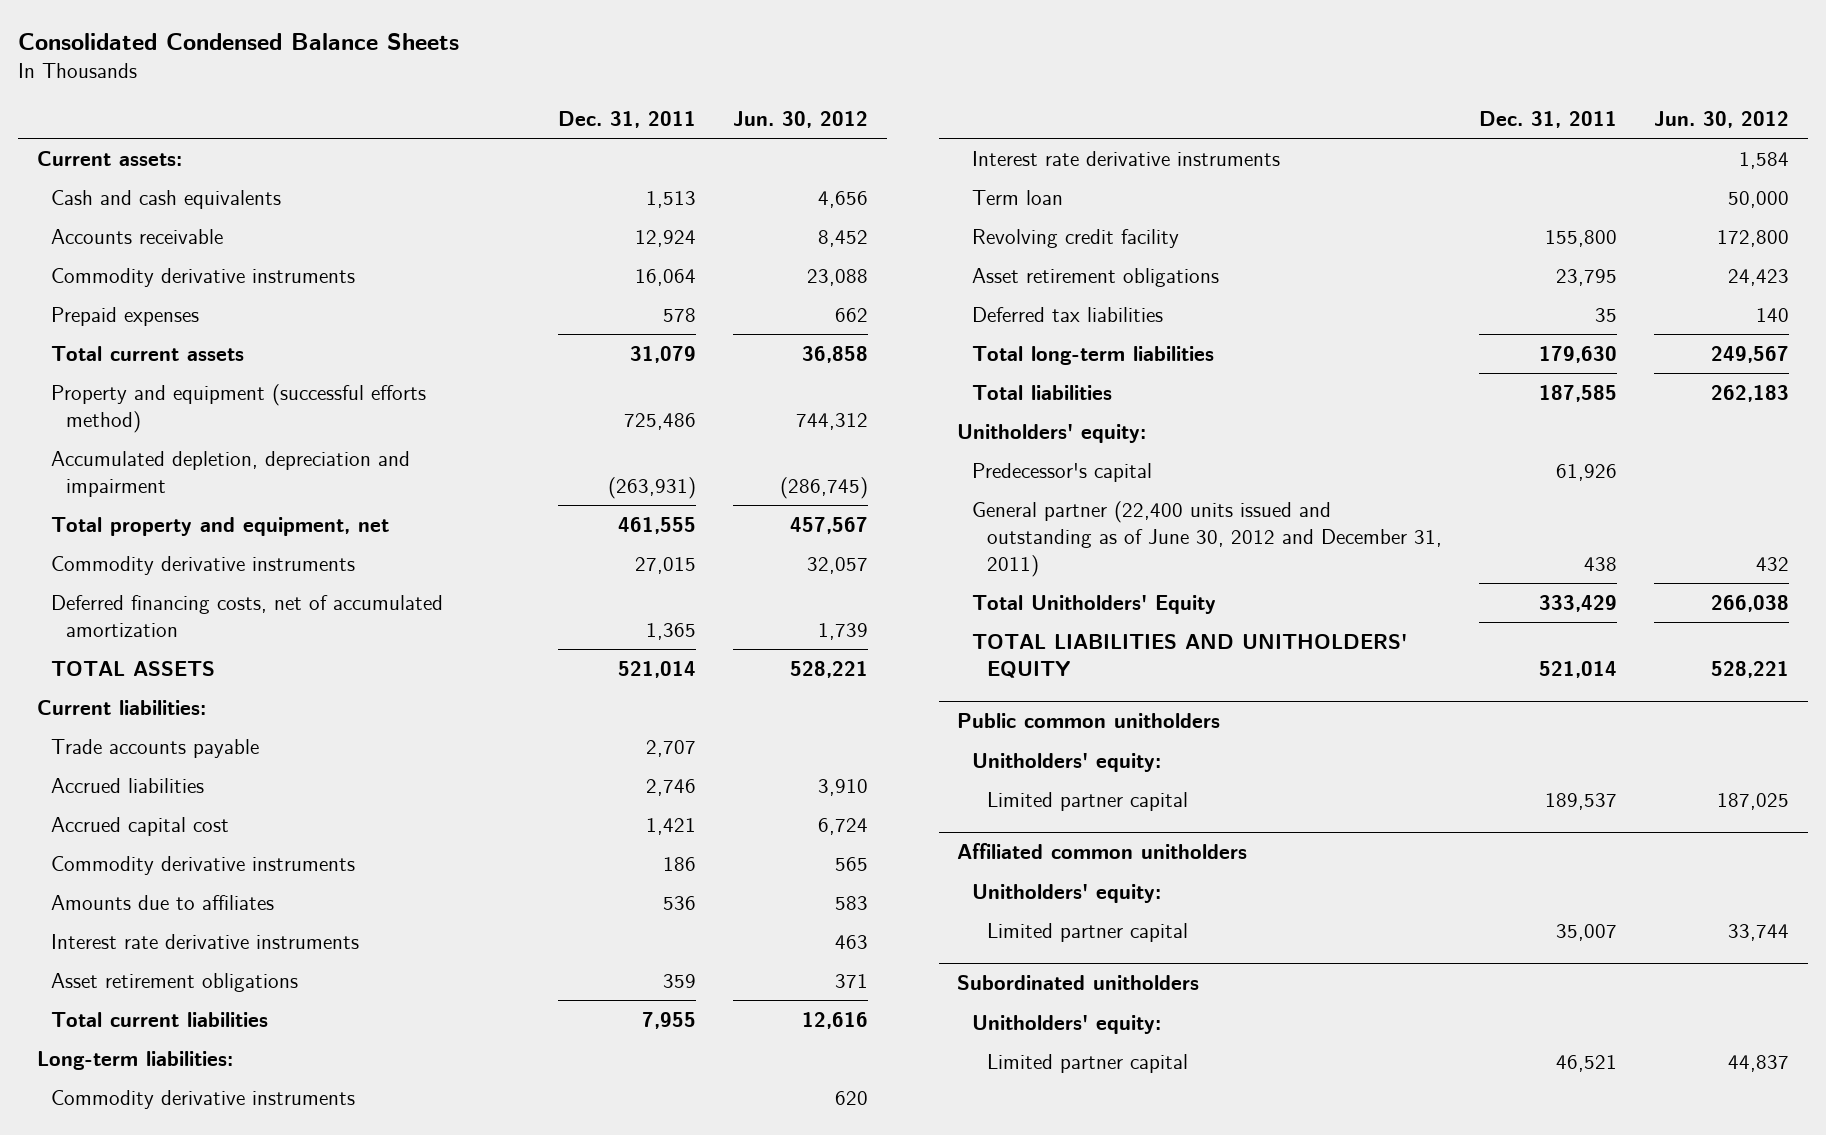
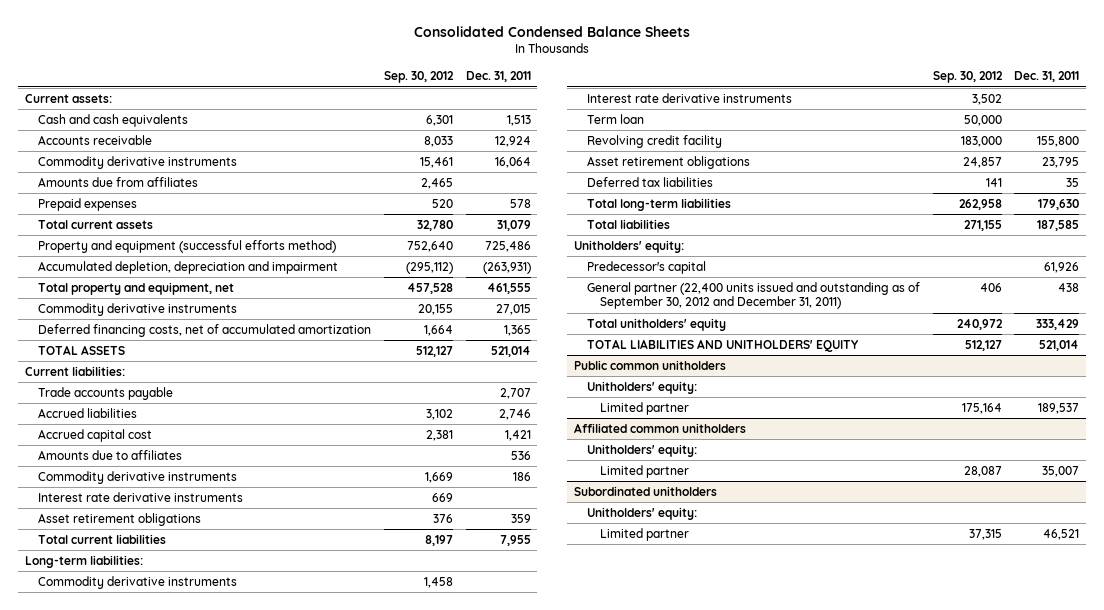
- | Dec. 31, 2011 | Jun. 30, 2012
+ | Sep. 30, 2012 | Dec. 31, 2011
+ Amounts due from affiliates | 2,465 |
moved down: Commodity derivative instruments | 1,669 | 186
- General partner (22,400 units issued and outstanding as of June 30, 2012 and December 31, 2011) | 438 | 432
- Total Unitholders' Equity | 333,429 | 266,038
+ General partner (22,400 units issued and outstanding as of September 30, 2012 and December 31, 2011) | 406 | 438
+ Total unitholders' equity | 240,972 | 333,429
@ Public common unitholders
- Limited partner capital | 189,537 | 187,025
+ Limited partner | 175,164 | 189,537
@ Affiliated common unitholders
- Limited partner capital | 35,007 | 33,744
+ Limited partner | 28,087 | 35,007
@ Subordinated unitholders
- Limited partner capital | 46,521 | 44,837
+ Limited partner | 37,315 | 46,521

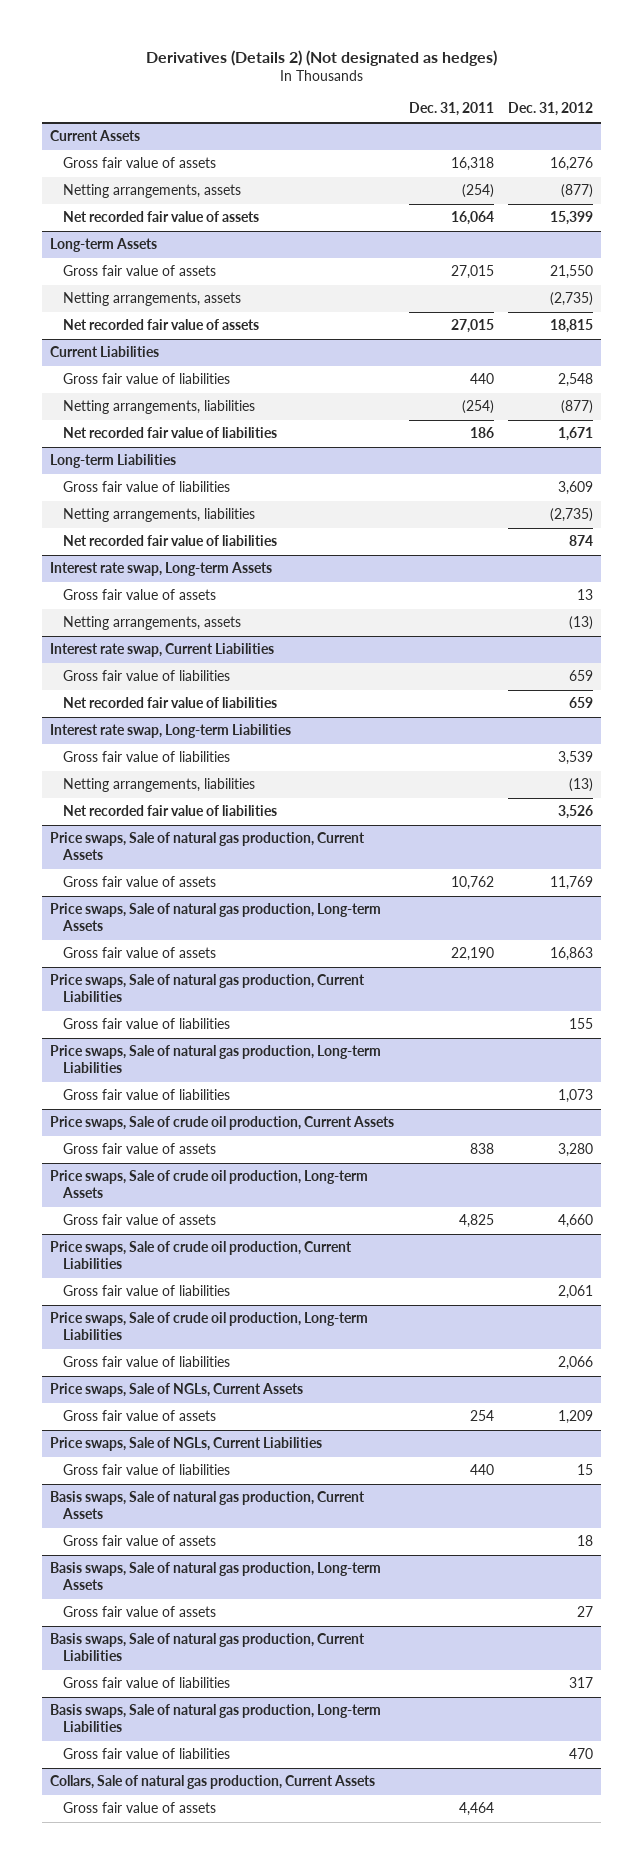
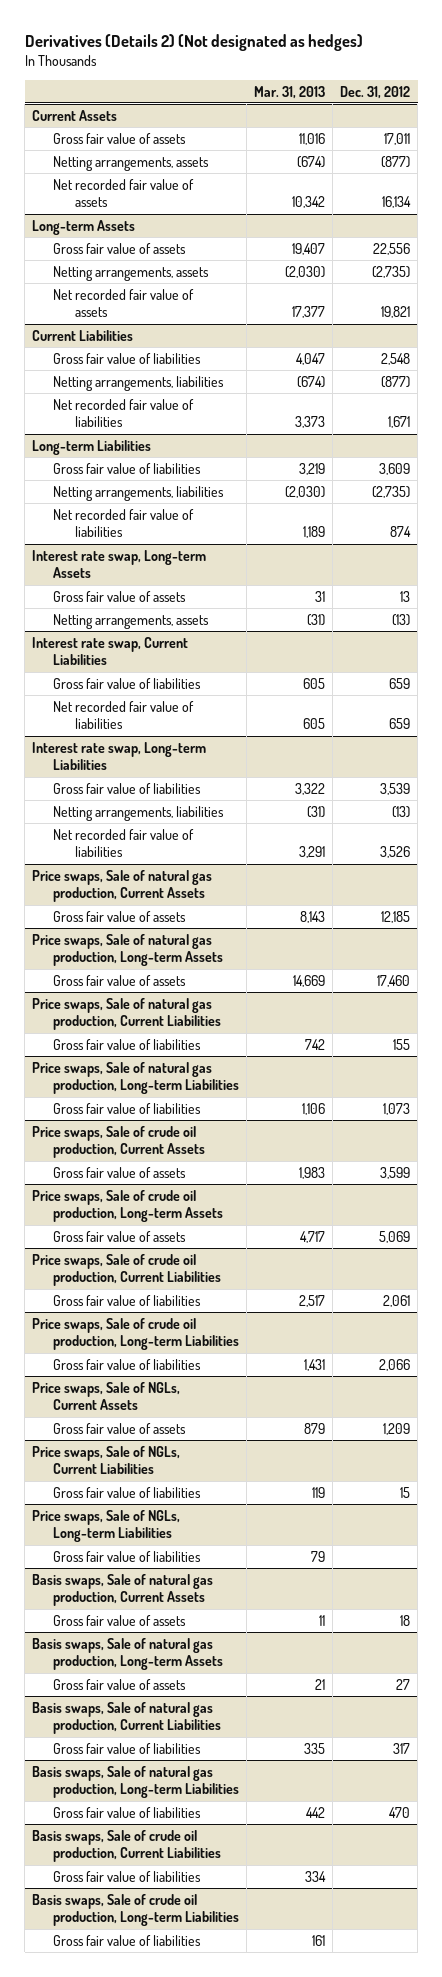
- | Dec. 31, 2011 | Dec. 31, 2012
+ | Mar. 31, 2013 | Dec. 31, 2012
@ Current Assets
- Gross fair value of assets | 16,318 | 16,276
+ Gross fair value of assets | 11,016 | 17,011
- Net recorded fair value of assets | 16,064 | 15,399
+ Net recorded fair value of assets | 10,342 | 16,134
@ Long-term Assets
- Gross fair value of assets | 27,015 | 21,550
+ Gross fair value of assets | 19,407 | 22,556
- Net recorded fair value of assets | 27,015 | 18,815
+ Net recorded fair value of assets | 17,377 | 19,821
@ Price swaps, Sale of natural gas production, Current Assets
- Gross fair value of assets | 10,762 | 11,769
+ Gross fair value of assets | 8,143 | 12,185
@ Price swaps, Sale of natural gas production, Long-term Assets
- Gross fair value of assets | 22,190 | 16,863
+ Gross fair value of assets | 14,669 | 17,460
@ Price swaps, Sale of crude oil production, Current Assets
- Gross fair value of assets | 838 | 3,280
+ Gross fair value of assets | 1,983 | 3,599
@ Price swaps, Sale of crude oil production, Long-term Assets
- Gross fair value of assets | 4,825 | 4,660
+ Gross fair value of assets | 4,717 | 5,069
+ Price swaps, Sale of NGLs, Long-term Liabilities
+ Gross fair value of liabilities | 79 |
- Collars, Sale of natural gas production, Current Assets
- Gross fair value of assets | 4,464 |
+ Basis swaps, Sale of crude oil production, Current Liabilities
+ Gross fair value of liabilities | 334 |
+ Basis swaps, Sale of crude oil production, Long-term Liabilities
+ Gross fair value of liabilities | 161 |

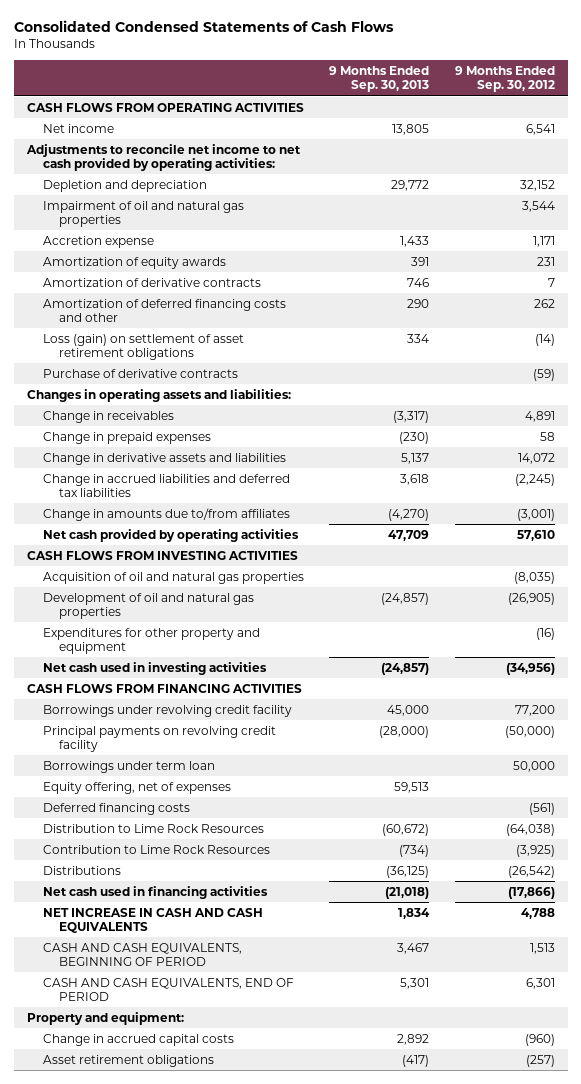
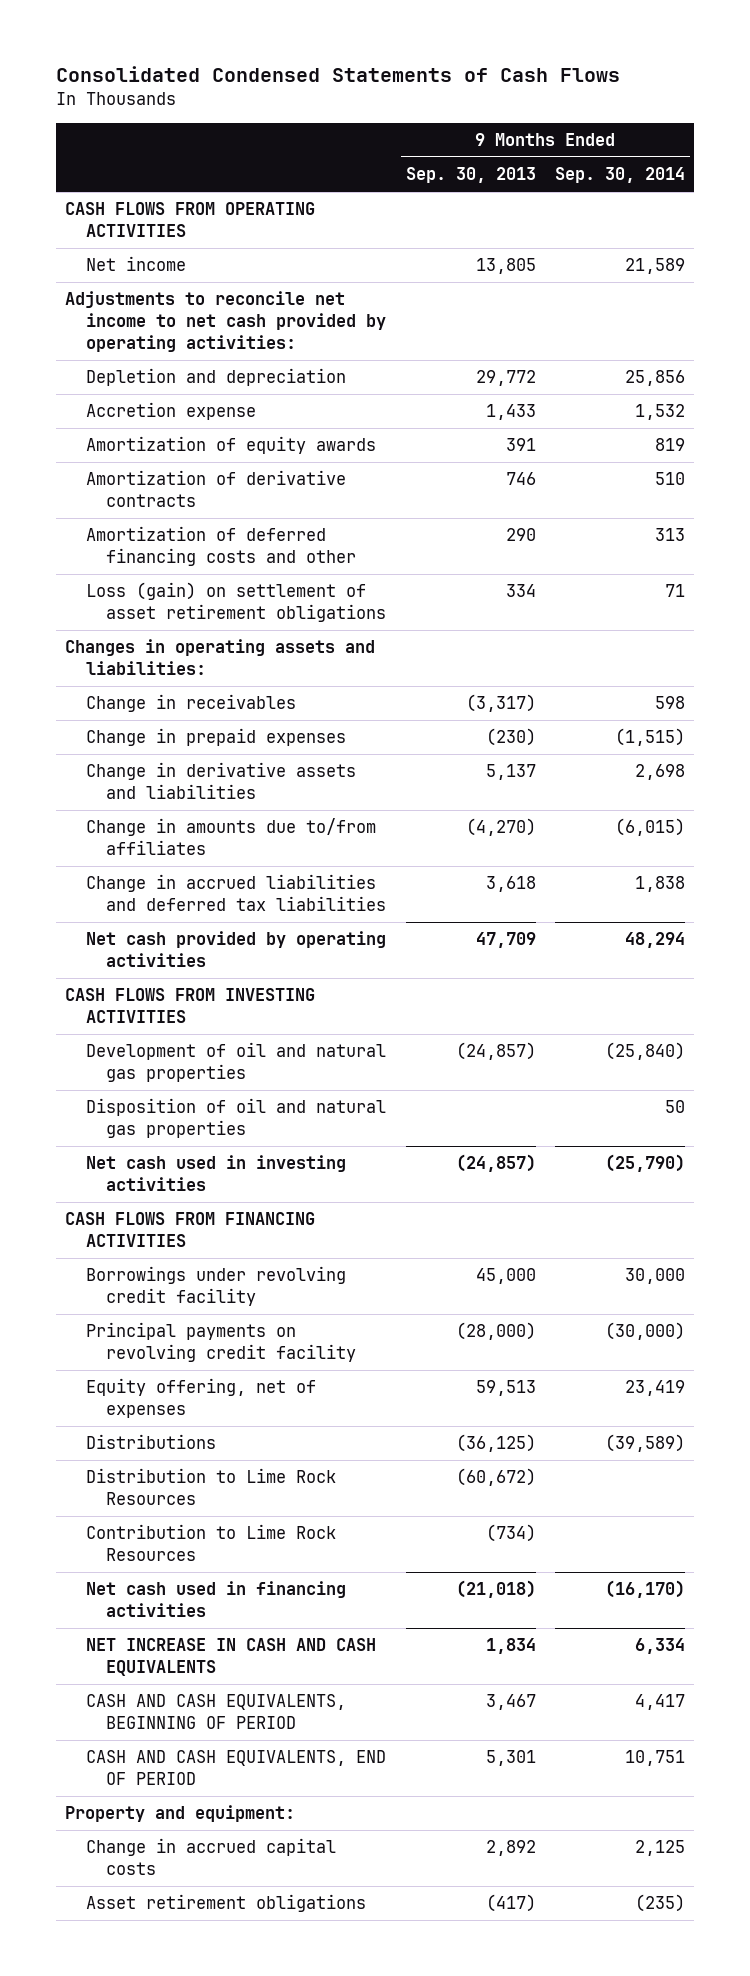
- | 9 Months Ended Sep. 30, 2013 | 9 Months Ended Sep. 30, 2012
+ | 9 Months Ended Sep. 30, 2013 | 9 Months Ended Sep. 30, 2014
- Impairment of oil and natural gas properties | | 3,544
- Purchase of derivative contracts | | (59)
moved down: Change in accrued liabilities and deferred tax liabilities | 3,618 | 1,838
- Acquisition of oil and natural gas properties | | (8,035)
- Expenditures for other property and equipment | | (16)
+ Disposition of oil and natural gas properties | | 50
- Borrowings under term loan | | 50,000
- Deferred financing costs | | (561)
moved up: Distributions | (36,125) | (39,589)

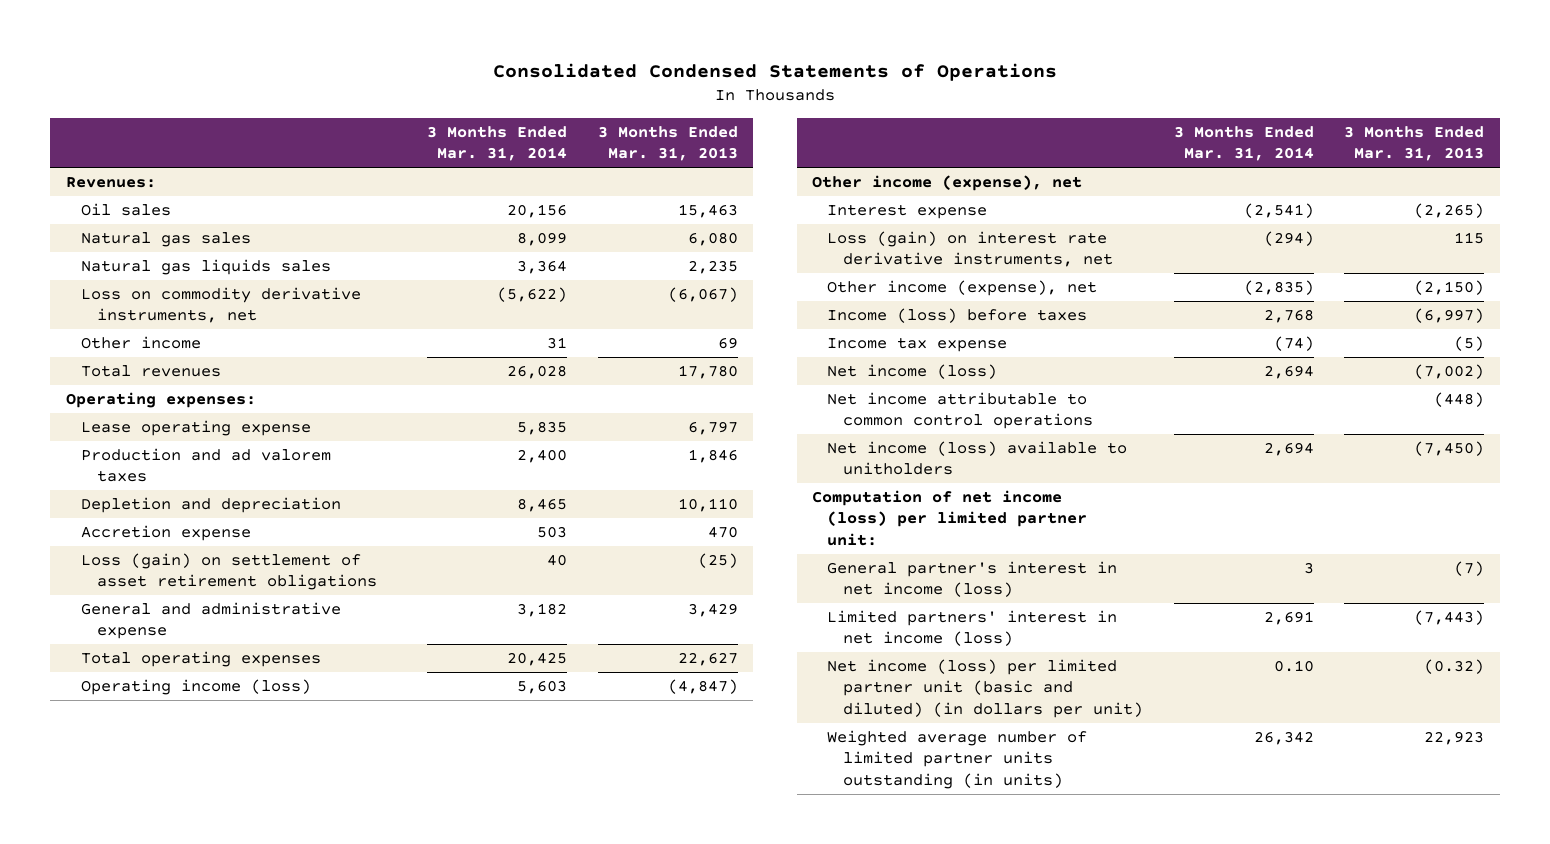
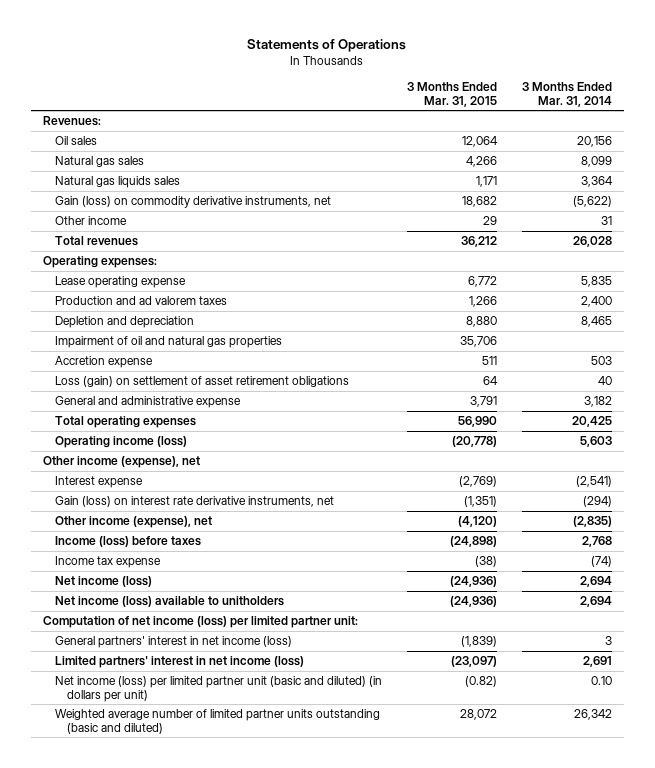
- Consolidated Condensed Statements of Operations
+ Statements of Operations
- | 3 Months Ended Mar. 31, 2014 | 3 Months Ended Mar. 31, 2013
+ | 3 Months Ended Mar. 31, 2015 | 3 Months Ended Mar. 31, 2014
- Loss on commodity derivative instruments, net | (5,622) | (6,067)
+ Gain (loss) on commodity derivative instruments, net | 18,682 | (5,622)
+ Impairment of oil and natural gas properties | 35,706 |
- Loss (gain) on interest rate derivative instruments, net | (294) | 115
+ Gain (loss) on interest rate derivative instruments, net | (1,351) | (294)
- Net income attributable to common control operations | | (448)
- General partner's interest in net income (loss) | 3 | (7)
+ General partners' interest in net income (loss) | (1,839) | 3
- Weighted average number of limited partner units outstanding (in units) | 26,342 | 22,923
+ Weighted average number of limited partner units outstanding (basic and diluted) | 28,072 | 26,342

